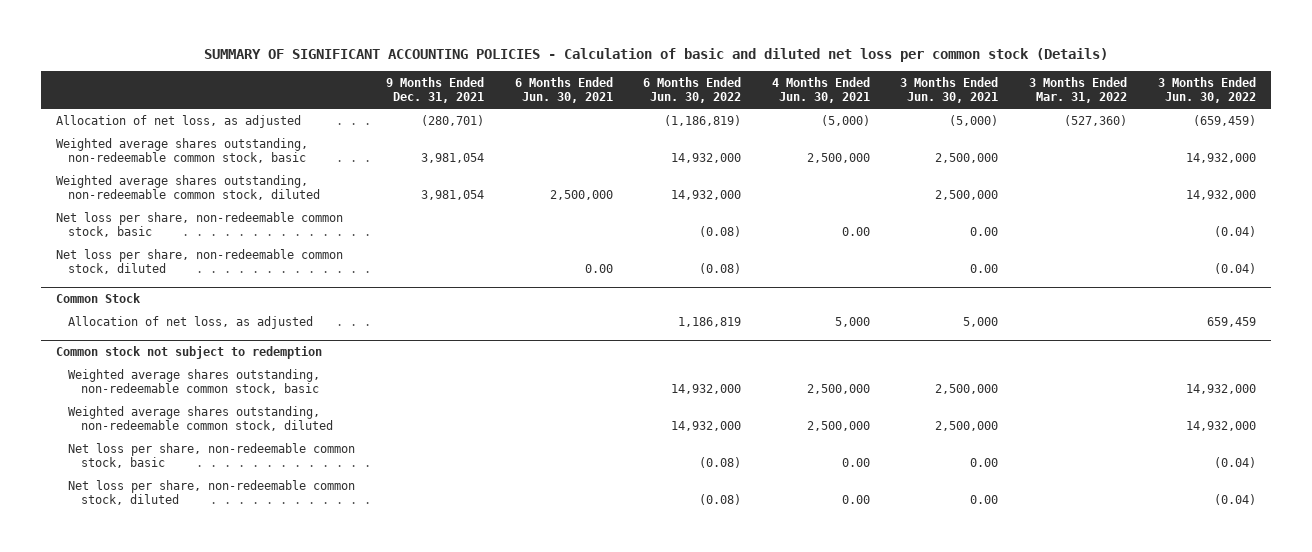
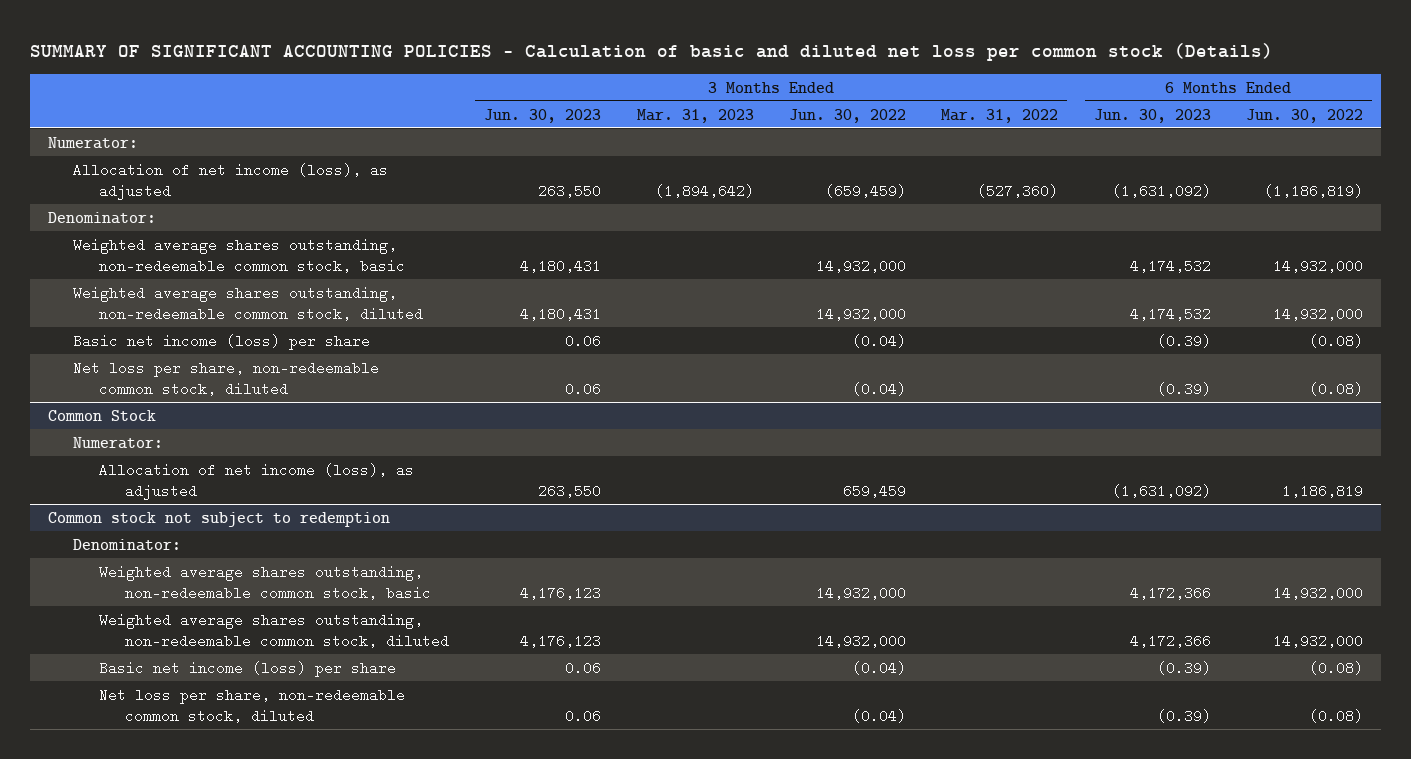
- | 9 Months Ended Dec. 31, 2021 | 6 Months Ended Jun. 30, 2021 | 6 Months Ended Jun. 30, 2022 | 4 Months Ended Jun. 30, 2021 | 3 Months Ended Jun. 30, 2021 | 3 Months Ended Mar. 31, 2022 | 3 Months Ended Jun. 30, 2022
+ | 3 Months Ended Jun. 30, 2023 | 3 Months Ended Mar. 31, 2023 | 3 Months Ended Jun. 30, 2022 | 3 Months Ended Mar. 31, 2022 | 6 Months Ended Jun. 30, 2023 | 6 Months Ended Jun. 30, 2022
- Allocation of net loss, as adjusted | (280,701) | | (1,186,819) | (5,000) | (5,000) | (527,360) | (659,459)
+ Numerator:
+ Allocation of net income (loss), as adjusted | 263,550 | (1,894,642) | (659,459) | (527,360) | (1,631,092) | (1,186,819)
+ Denominator:
- Net loss per share, non-redeemable common stock, basic | | | (0.08) | 0.00 | 0.00 | | (0.04)
+ Basic net income (loss) per share | 0.06 | | (0.04) | | (0.39) | (0.08)
@ Common Stock
- Allocation of net loss, as adjusted | | | 1,186,819 | 5,000 | 5,000 | | 659,459
+ Numerator:
+ Allocation of net income (loss), as adjusted | 263,550 | | 659,459 | | (1,631,092) | 1,186,819
@ Common stock not subject to redemption
+ Denominator:
- Net loss per share, non-redeemable common stock, basic | | | (0.08) | 0.00 | 0.00 | | (0.04)
+ Basic net income (loss) per share | 0.06 | | (0.04) | | (0.39) | (0.08)

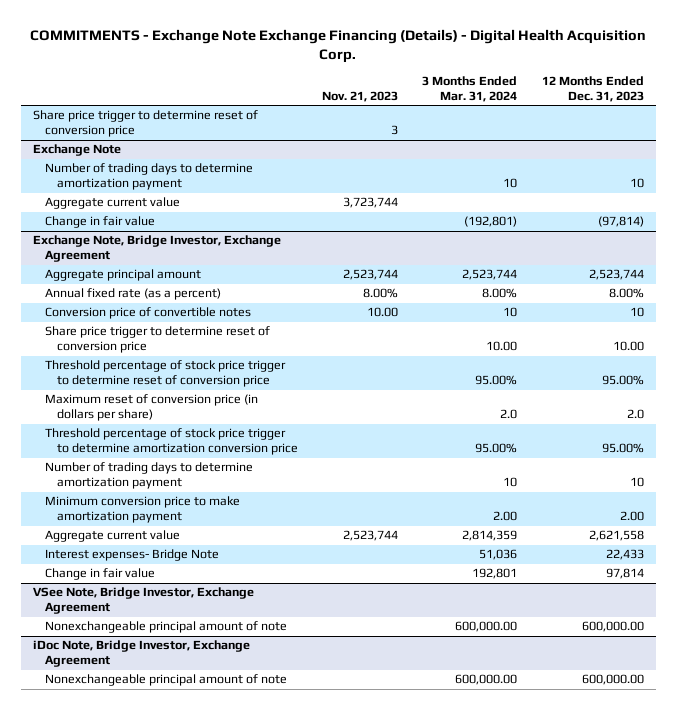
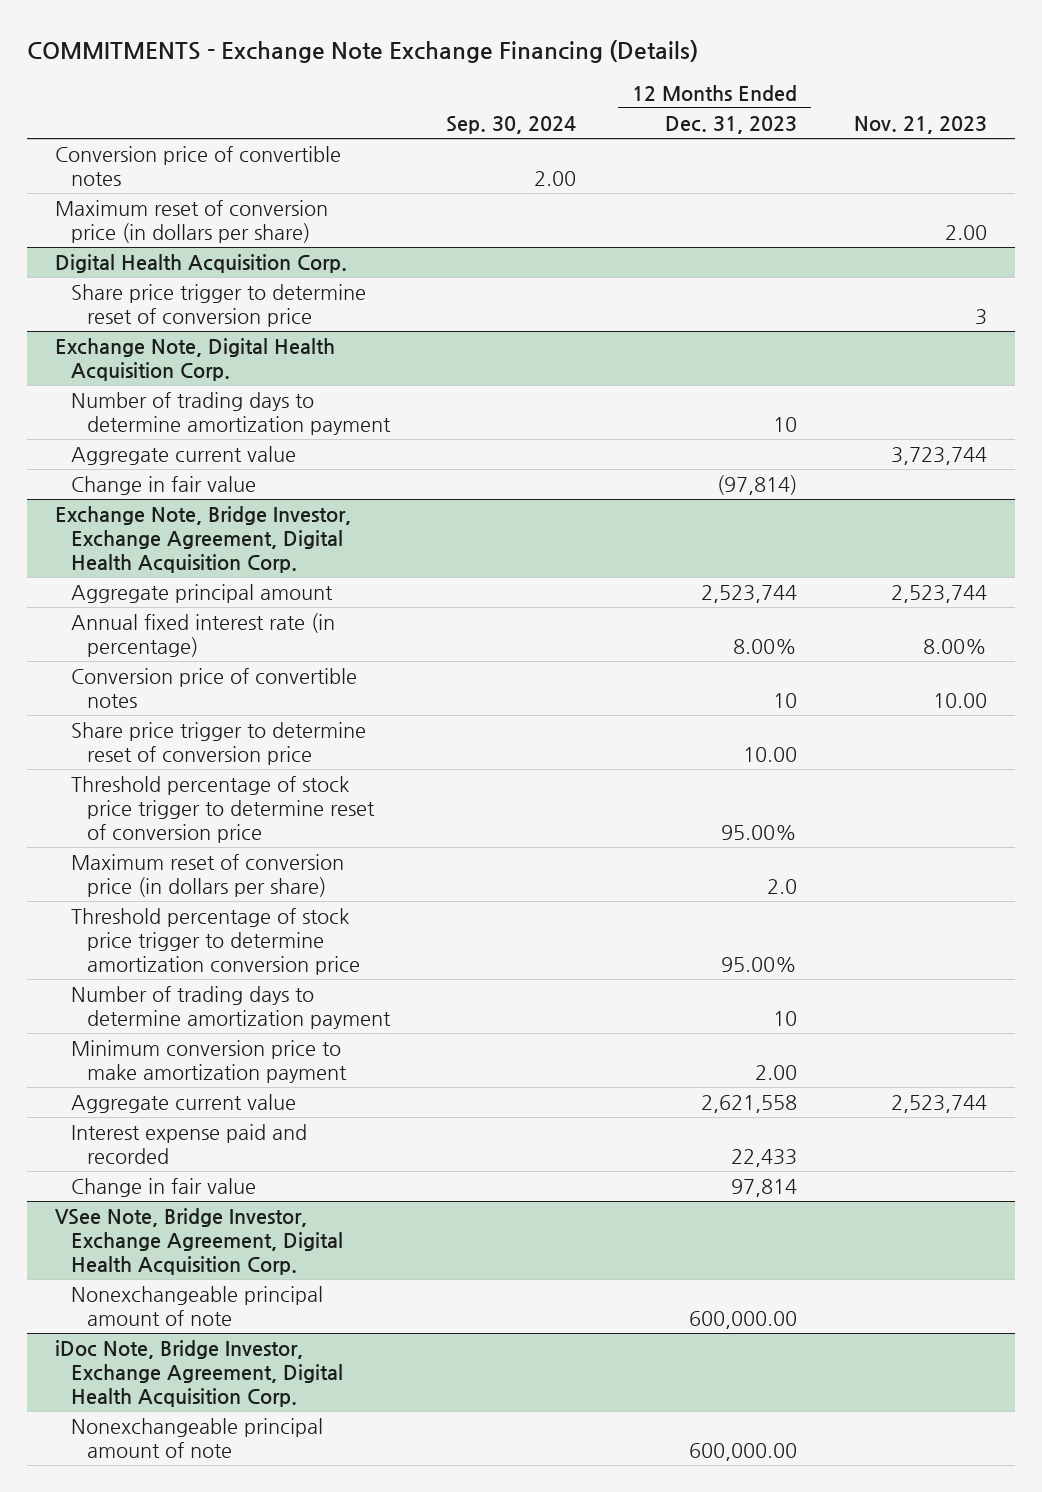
- COMMITMENTS - Exchange Note Exchange Financing (Details) - Digital Health Acquisition Corp.
+ COMMITMENTS - Exchange Note Exchange Financing (Details)
- | Nov. 21, 2023 | 3 Months Ended Mar. 31, 2024 | 12 Months Ended Dec. 31, 2023
+ | Sep. 30, 2024 | 12 Months Ended Dec. 31, 2023 | Nov. 21, 2023
+ Conversion price of convertible notes | 2.00 | |
+ Maximum reset of conversion price (in dollars per share) | | | 2.00
+ Digital Health Acquisition Corp.
- Exchange Note
+ Exchange Note, Digital Health Acquisition Corp.
- Exchange Note, Bridge Investor, Exchange Agreement
+ Exchange Note, Bridge Investor, Exchange Agreement, Digital Health Acquisition Corp.
- Annual fixed rate (as a percent) | 8.00% | 8.00% | 8.00%
+ Annual fixed interest rate (in percentage) | | 8.00% | 8.00%
- Interest expenses- Bridge Note | | 51,036 | 22,433
+ Interest expense paid and recorded | | 22,433 |
- VSee Note, Bridge Investor, Exchange Agreement
+ VSee Note, Bridge Investor, Exchange Agreement, Digital Health Acquisition Corp.
- iDoc Note, Bridge Investor, Exchange Agreement
+ iDoc Note, Bridge Investor, Exchange Agreement, Digital Health Acquisition Corp.

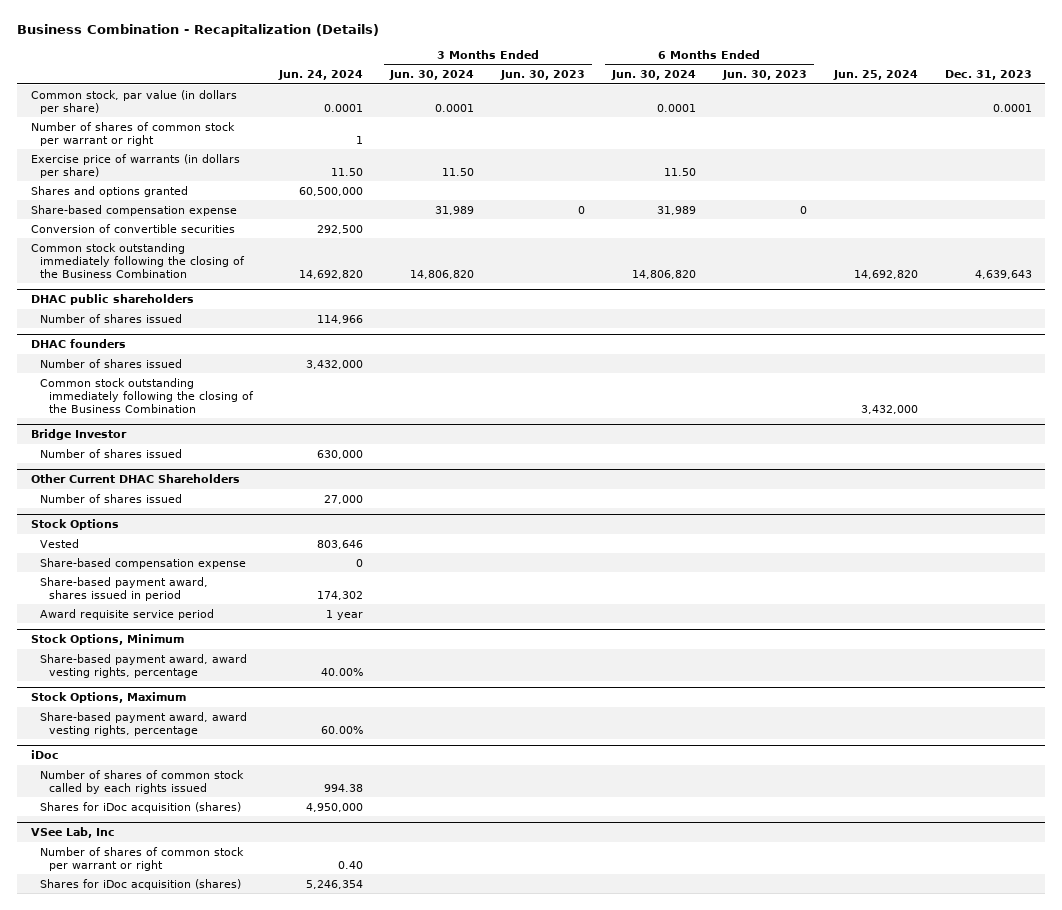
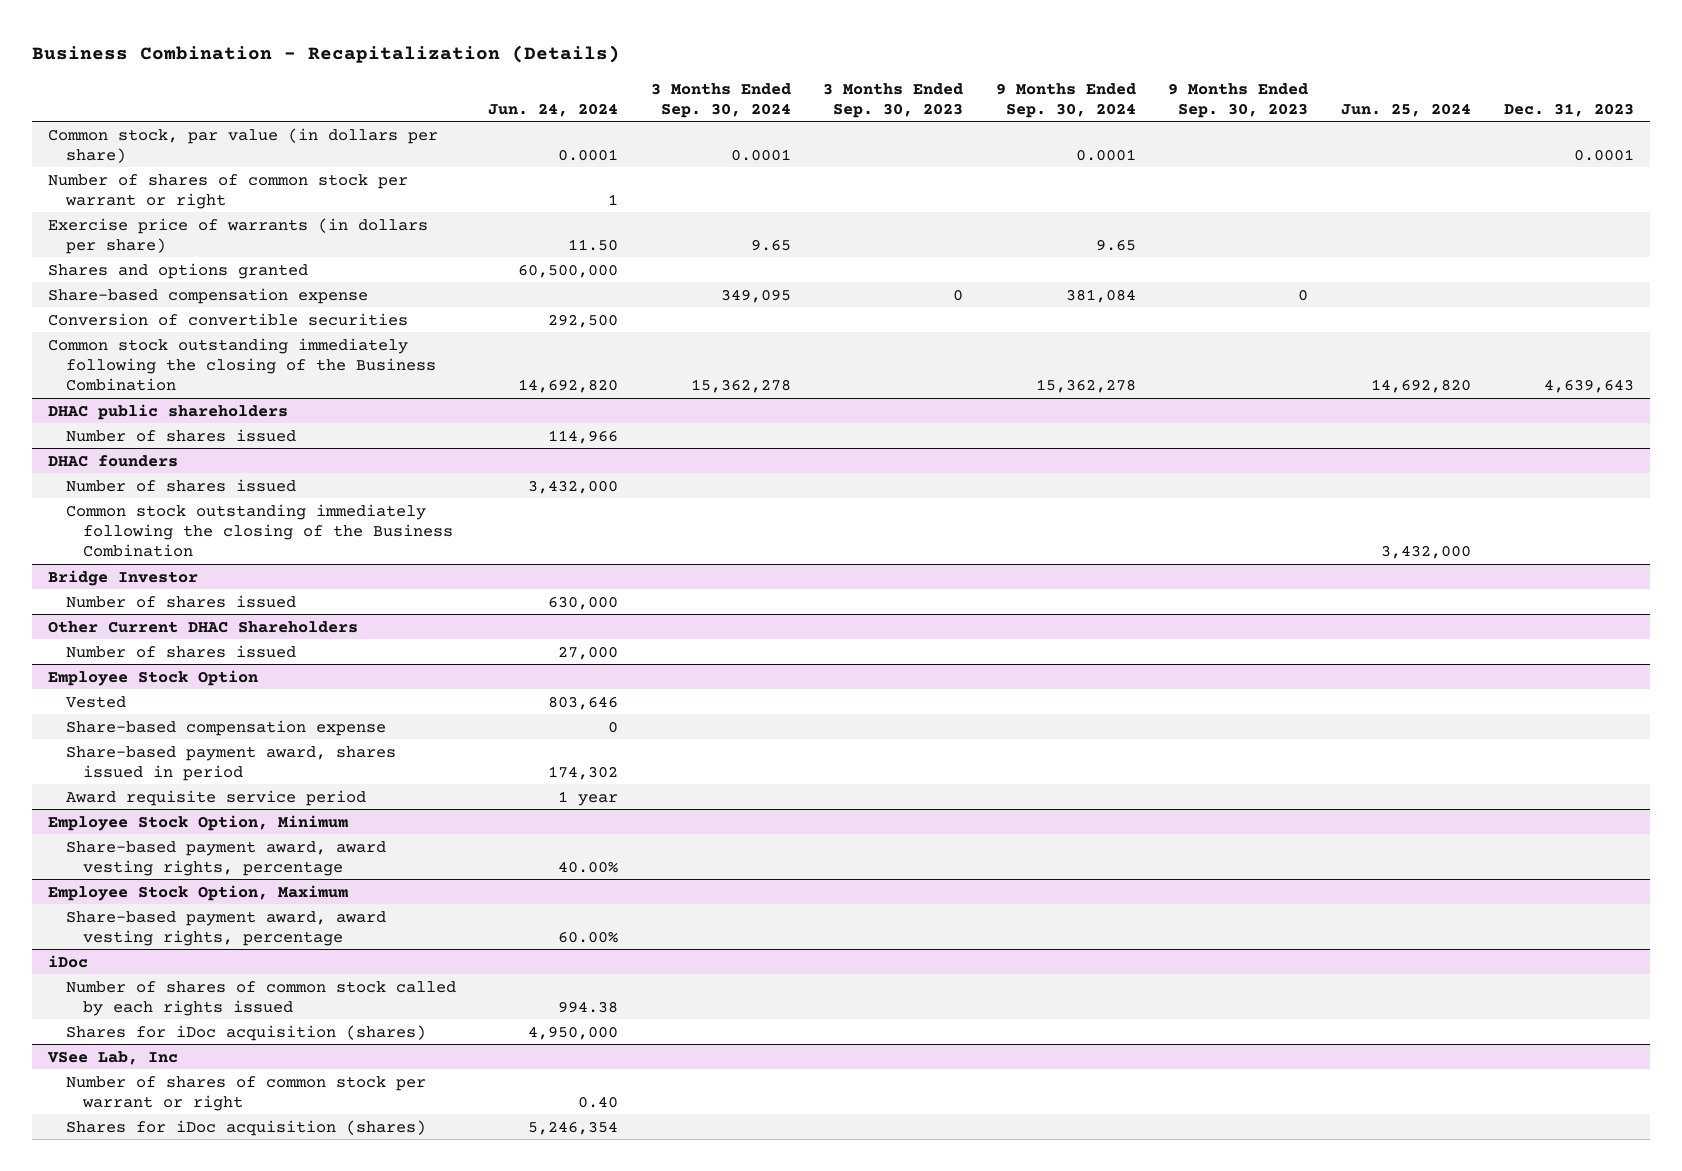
- | Jun. 24, 2024 | 3 Months Ended Jun. 30, 2024 | 3 Months Ended Jun. 30, 2023 | 6 Months Ended Jun. 30, 2024 | 6 Months Ended Jun. 30, 2023 | Jun. 25, 2024 | Dec. 31, 2023
+ | Jun. 24, 2024 | 3 Months Ended Sep. 30, 2024 | 3 Months Ended Sep. 30, 2023 | 9 Months Ended Sep. 30, 2024 | 9 Months Ended Sep. 30, 2023 | Jun. 25, 2024 | Dec. 31, 2023
- Stock Options
+ Employee Stock Option
- Stock Options, Minimum
+ Employee Stock Option, Minimum
- Stock Options, Maximum
+ Employee Stock Option, Maximum

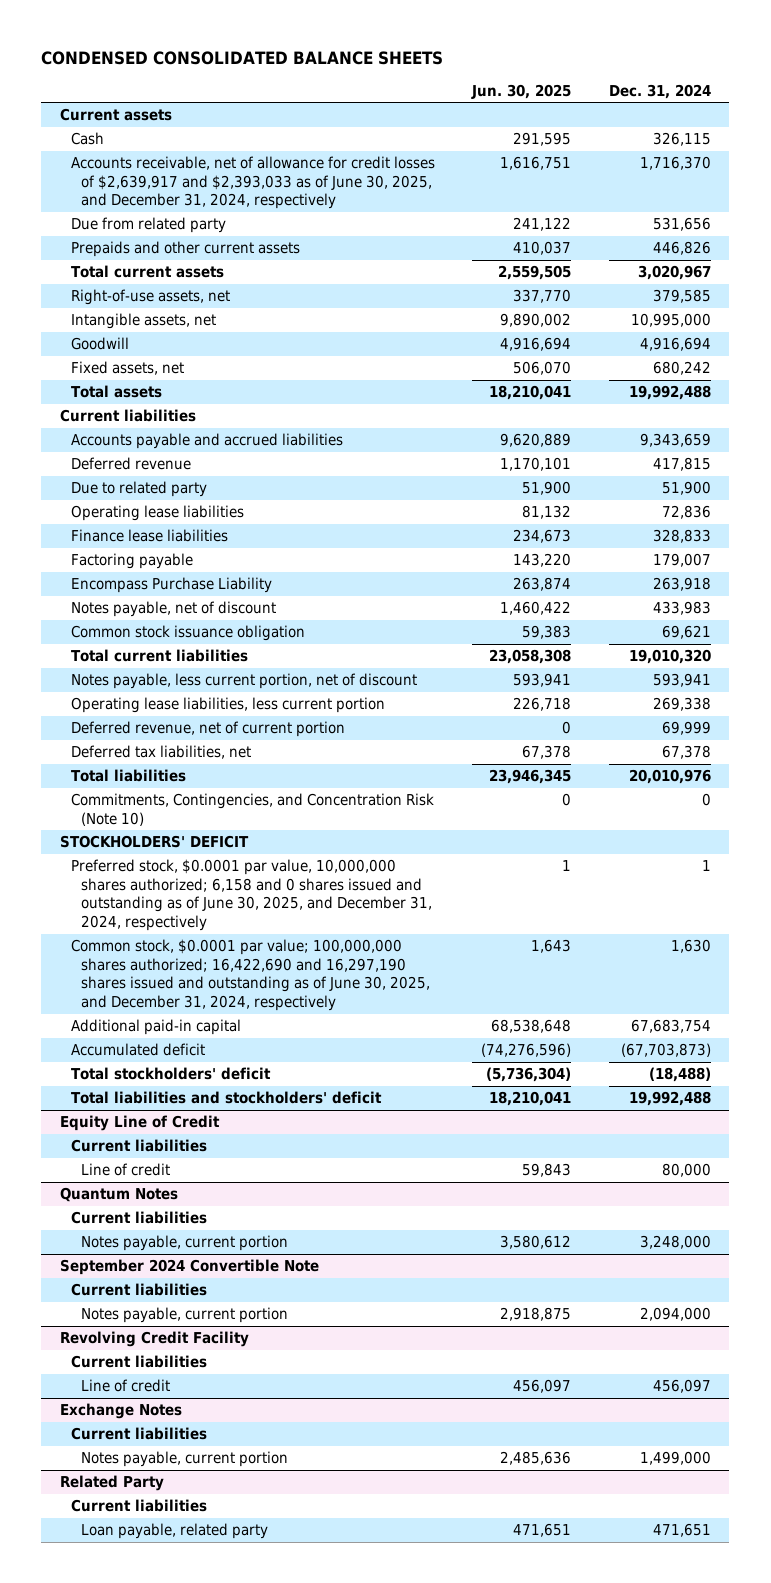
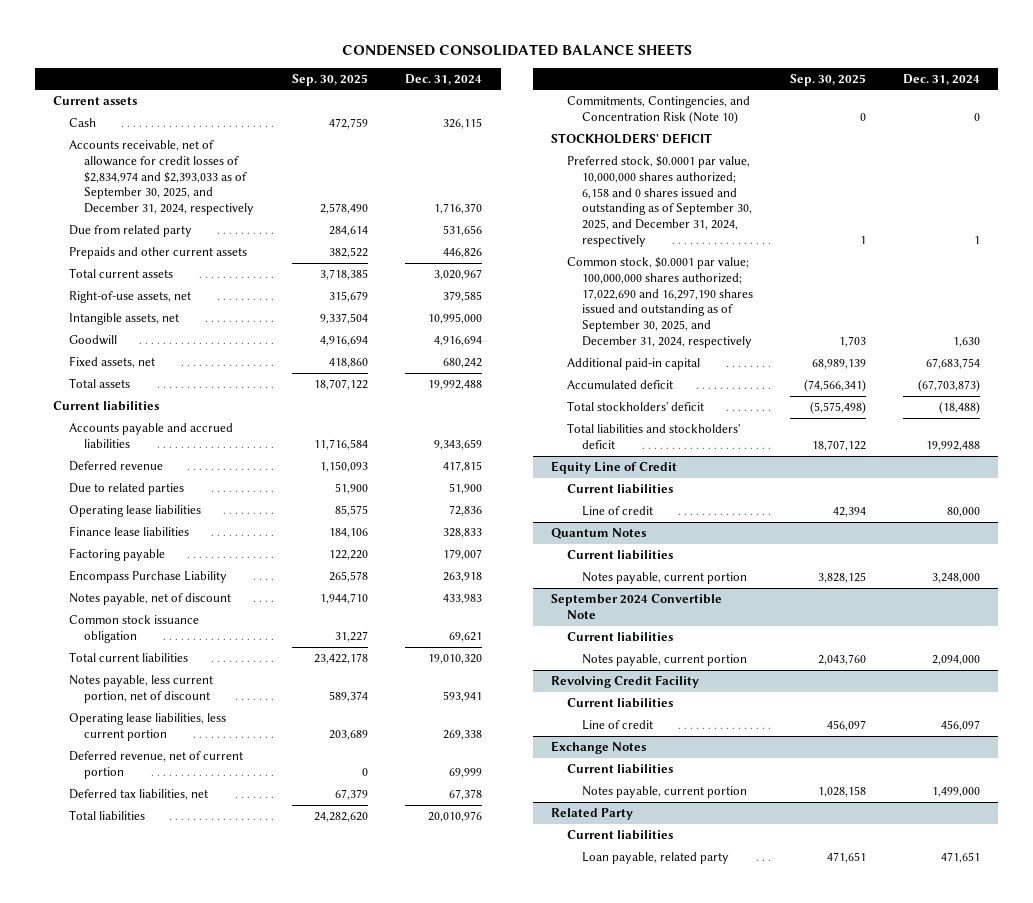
- | Jun. 30, 2025 | Dec. 31, 2024
+ | Sep. 30, 2025 | Dec. 31, 2024
- Accounts receivable, net of allowance for credit losses of $2,639,917 and $2,393,033 as of June 30, 2025, and December 31, 2024, respectively | 1,616,751 | 1,716,370
+ Accounts receivable, net of allowance for credit losses of $2,834,974 and $2,393,033 as of September 30, 2025, and December 31, 2024, respectively | 2,578,490 | 1,716,370
- Due to related party | 51,900 | 51,900
+ Due to related parties | 51,900 | 51,900
- Preferred stock, $0.0001 par value, 10,000,000 shares authorized; 6,158 and 0 shares issued and outstanding as of June 30, 2025, and December 31, 2024, respectively | 1 | 1
- Common stock, $0.0001 par value; 100,000,000 shares authorized; 16,422,690 and 16,297,190 shares issued and outstanding as of June 30, 2025, and December 31, 2024, respectively | 1,643 | 1,630
+ Preferred stock, $0.0001 par value, 10,000,000 shares authorized; 6,158 and 0 shares issued and outstanding as of September 30, 2025, and December 31, 2024, respectively | 1 | 1
+ Common stock, $0.0001 par value; 100,000,000 shares authorized; 17,022,690 and 16,297,190 shares issued and outstanding as of September 30, 2025, and December 31, 2024, respectively | 1,703 | 1,630

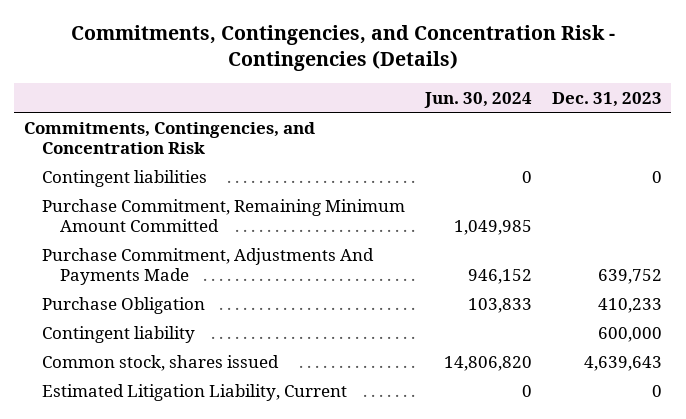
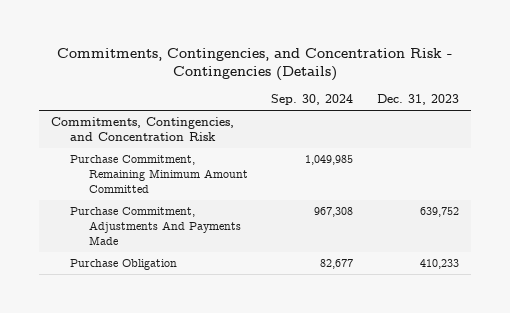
- | Jun. 30, 2024 | Dec. 31, 2023
+ | Sep. 30, 2024 | Dec. 31, 2023
- Contingent liabilities | 0 | 0
- Contingent liability | | 600,000
- Common stock, shares issued | 14,806,820 | 4,639,643
- Estimated Litigation Liability, Current | 0 | 0

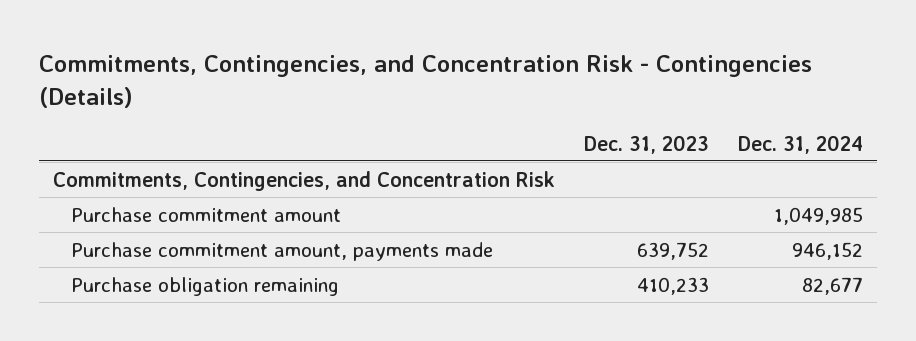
- | Sep. 30, 2024 | Dec. 31, 2023
+ | Dec. 31, 2023 | Dec. 31, 2024
- Purchase Commitment, Remaining Minimum Amount Committed | 1,049,985 |
- Purchase Commitment, Adjustments And Payments Made | 967,308 | 639,752
- Purchase Obligation | 82,677 | 410,233
+ Purchase commitment amount | | 1,049,985
+ Purchase commitment amount, payments made | 639,752 | 946,152
+ Purchase obligation remaining | 410,233 | 82,677

